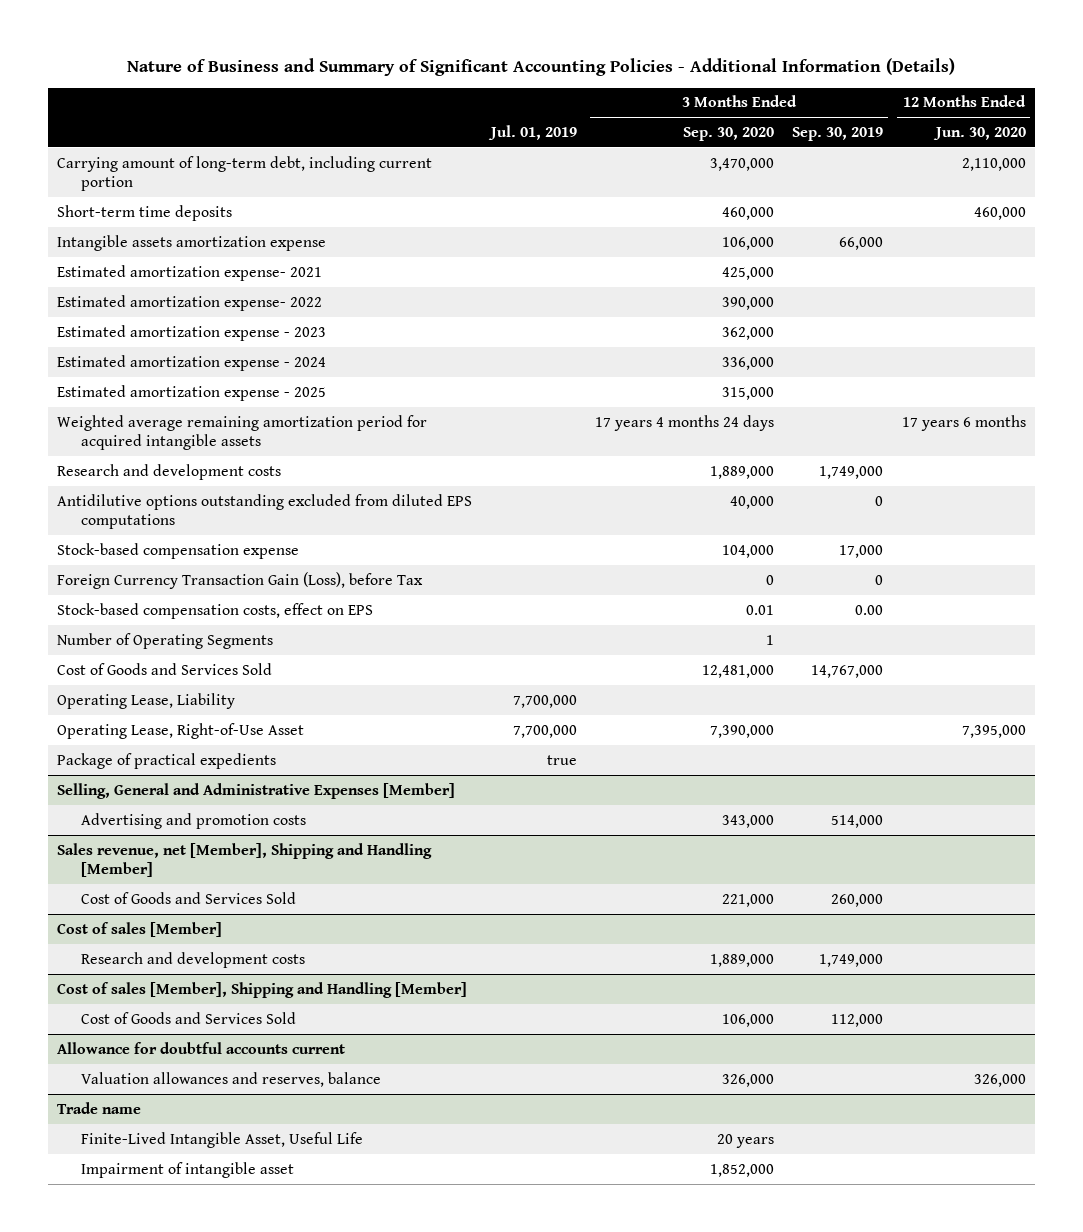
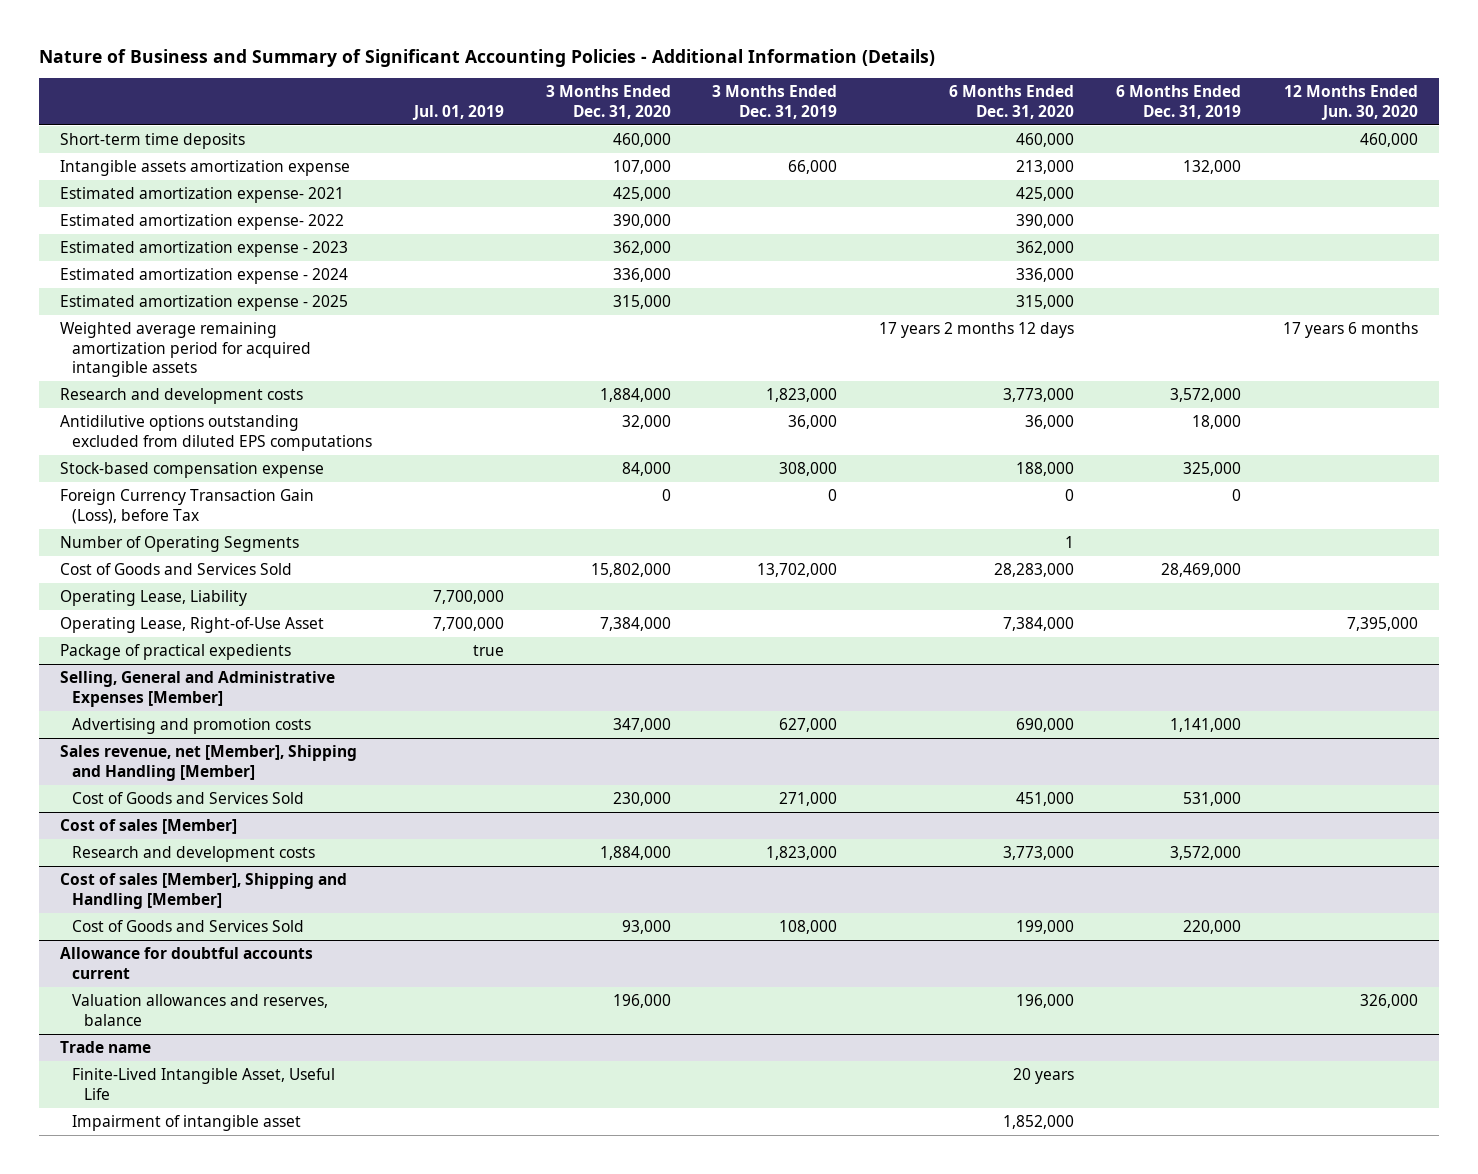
- | Jul. 01, 2019 | 3 Months Ended Sep. 30, 2020 | 3 Months Ended Sep. 30, 2019 | 12 Months Ended Jun. 30, 2020
+ | Jul. 01, 2019 | 3 Months Ended Dec. 31, 2020 | 3 Months Ended Dec. 31, 2019 | 6 Months Ended Dec. 31, 2020 | 6 Months Ended Dec. 31, 2019 | 12 Months Ended Jun. 30, 2020
- Carrying amount of long-term debt, including current portion | | 3,470,000 | | 2,110,000
- Stock-based compensation costs, effect on EPS | | 0.01 | 0.00 |

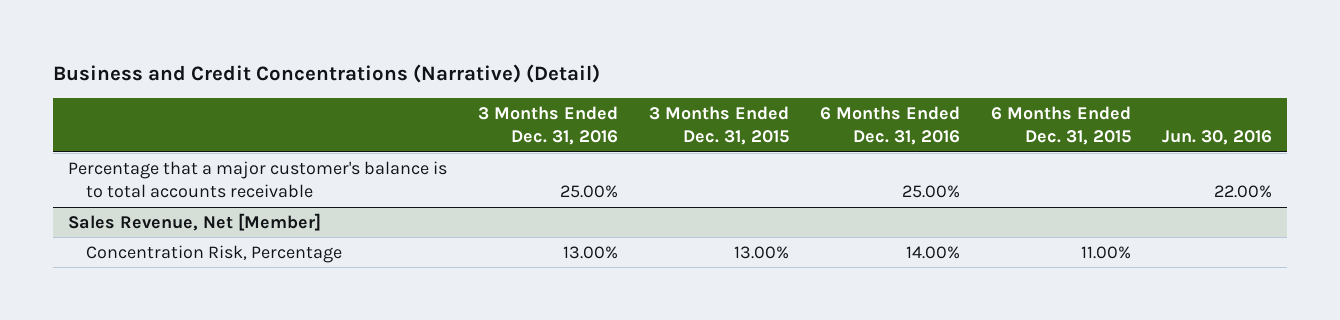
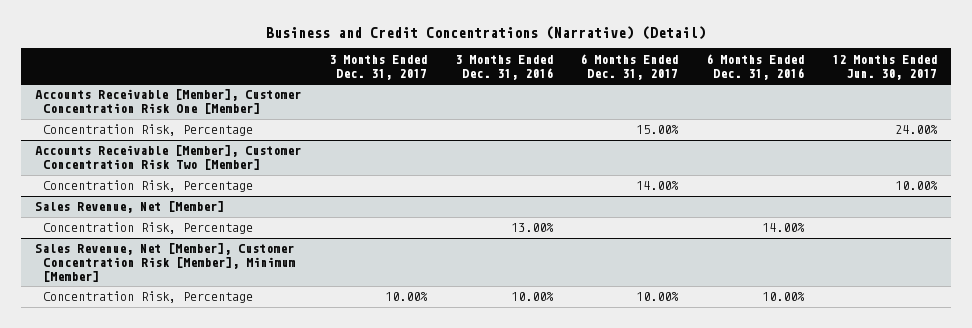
- | 3 Months Ended Dec. 31, 2016 | 3 Months Ended Dec. 31, 2015 | 6 Months Ended Dec. 31, 2016 | 6 Months Ended Dec. 31, 2015 | Jun. 30, 2016
+ | 3 Months Ended Dec. 31, 2017 | 3 Months Ended Dec. 31, 2016 | 6 Months Ended Dec. 31, 2017 | 6 Months Ended Dec. 31, 2016 | 12 Months Ended Jun. 30, 2017
- Percentage that a major customer's balance is to total accounts receivable | 25.00% | | 25.00% | | 22.00%
+ Accounts Receivable [Member], Customer Concentration Risk One [Member]
+ Concentration Risk, Percentage | | | 15.00% | | 24.00%
+ Accounts Receivable [Member], Customer Concentration Risk Two [Member]
+ Concentration Risk, Percentage | | | 14.00% | | 10.00%
+ Sales Revenue, Net [Member], Customer Concentration Risk [Member], Minimum [Member]
+ Concentration Risk, Percentage | 10.00% | 10.00% | 10.00% | 10.00% |

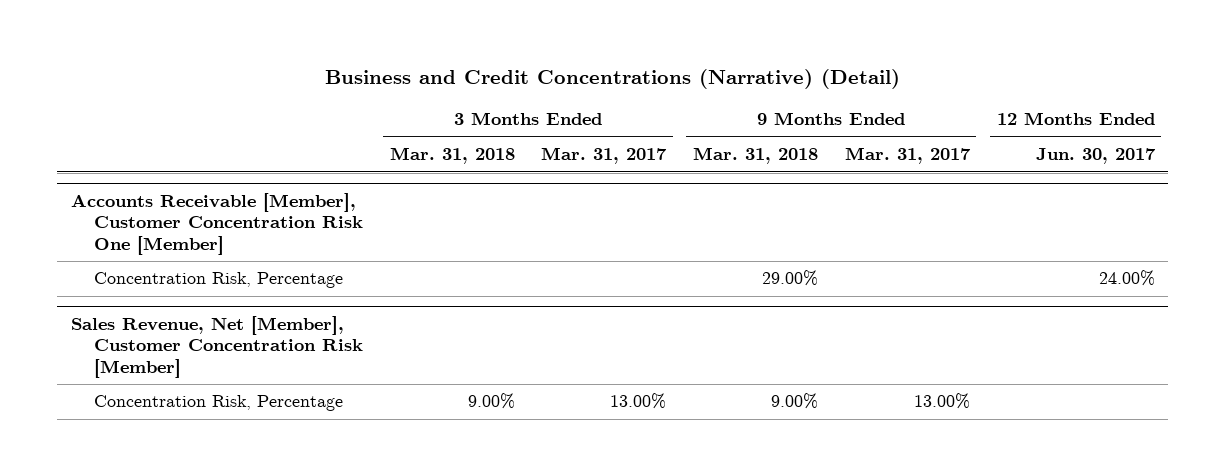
- | 3 Months Ended Dec. 31, 2017 | 3 Months Ended Dec. 31, 2016 | 6 Months Ended Dec. 31, 2017 | 6 Months Ended Dec. 31, 2016 | 12 Months Ended Jun. 30, 2017
+ | 3 Months Ended Mar. 31, 2018 | 3 Months Ended Mar. 31, 2017 | 9 Months Ended Mar. 31, 2018 | 9 Months Ended Mar. 31, 2017 | 12 Months Ended Jun. 30, 2017
- Accounts Receivable [Member], Customer Concentration Risk Two [Member]
- Concentration Risk, Percentage | | | 14.00% | | 10.00%
- Sales Revenue, Net [Member]
- Concentration Risk, Percentage | | 13.00% | | 14.00% |
- Sales Revenue, Net [Member], Customer Concentration Risk [Member], Minimum [Member]
+ Sales Revenue, Net [Member], Customer Concentration Risk [Member]

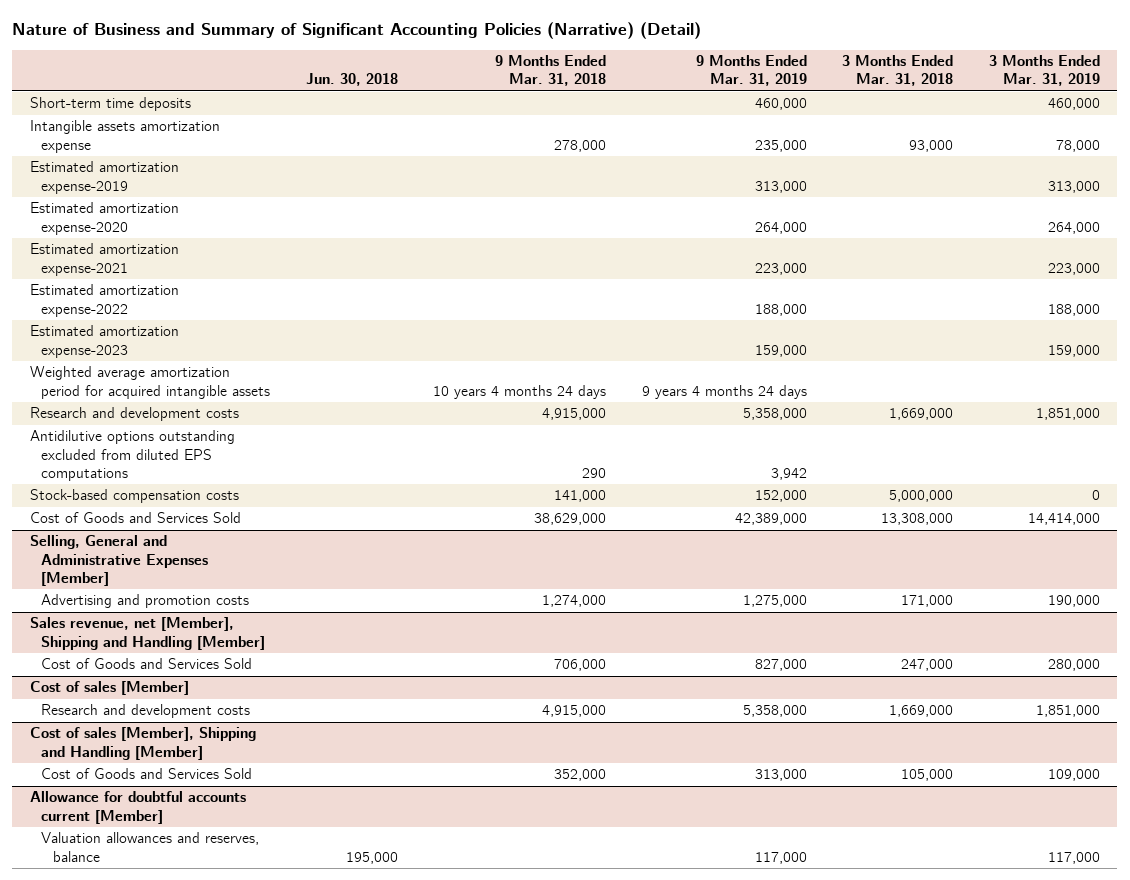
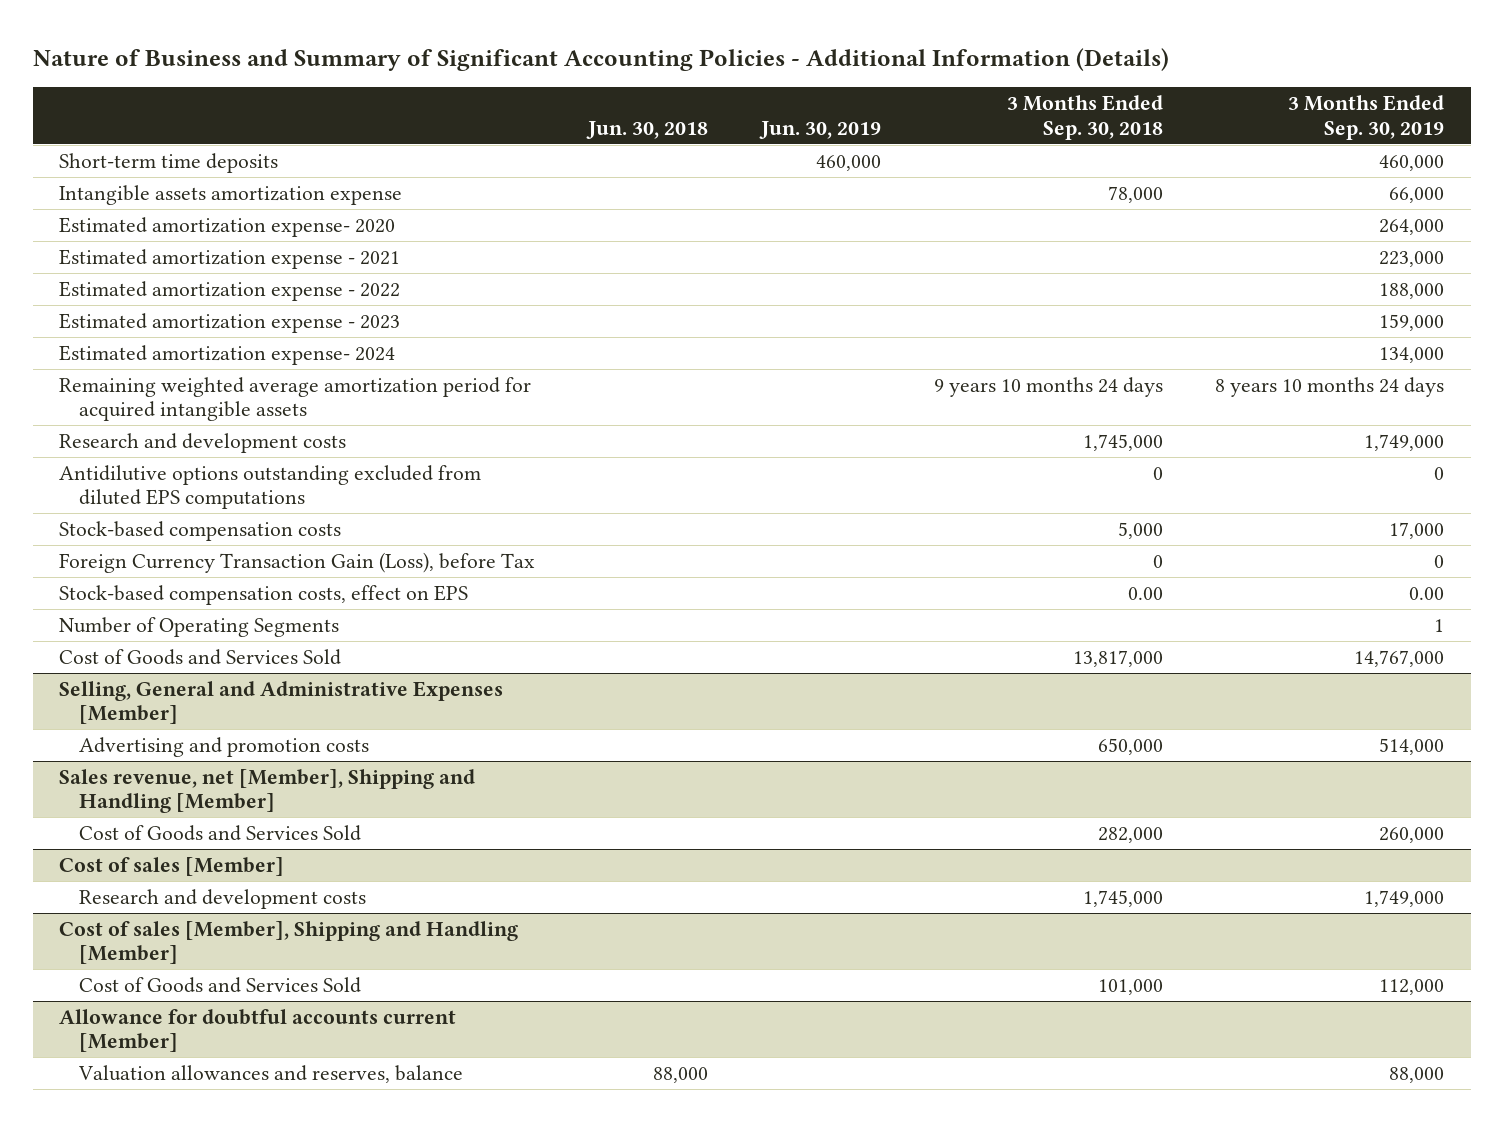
- Nature of Business and Summary of Significant Accounting Policies (Narrative) (Detail)
+ Nature of Business and Summary of Significant Accounting Policies - Additional Information (Details)
- | Jun. 30, 2018 | 9 Months Ended Mar. 31, 2018 | 9 Months Ended Mar. 31, 2019 | 3 Months Ended Mar. 31, 2018 | 3 Months Ended Mar. 31, 2019
+ | Jun. 30, 2018 | Jun. 30, 2019 | 3 Months Ended Sep. 30, 2018 | 3 Months Ended Sep. 30, 2019
- Estimated amortization expense-2019 | | | 313,000 | | 313,000
- Estimated amortization expense-2020 | | | 264,000 | | 264,000
- Estimated amortization expense-2021 | | | 223,000 | | 223,000
- Estimated amortization expense-2022 | | | 188,000 | | 188,000
- Estimated amortization expense-2023 | | | 159,000 | | 159,000
- Weighted average amortization period for acquired intangible assets | | 10 years 4 months 24 days | 9 years 4 months 24 days | |
+ Estimated amortization expense- 2020 | | | | 264,000
+ Estimated amortization expense - 2021 | | | | 223,000
+ Estimated amortization expense - 2022 | | | | 188,000
+ Estimated amortization expense - 2023 | | | | 159,000
+ Estimated amortization expense- 2024 | | | | 134,000
+ Remaining weighted average amortization period for acquired intangible assets | | | 9 years 10 months 24 days | 8 years 10 months 24 days
+ Foreign Currency Transaction Gain (Loss), before Tax | | | 0 | 0
+ Stock-based compensation costs, effect on EPS | | | 0.00 | 0.00
+ Number of Operating Segments | | | | 1
@ Allowance for doubtful accounts current [Member]
- Valuation allowances and reserves, balance | 195,000 | | 117,000 | | 117,000
+ Valuation allowances and reserves, balance | 88,000 | | | 88,000

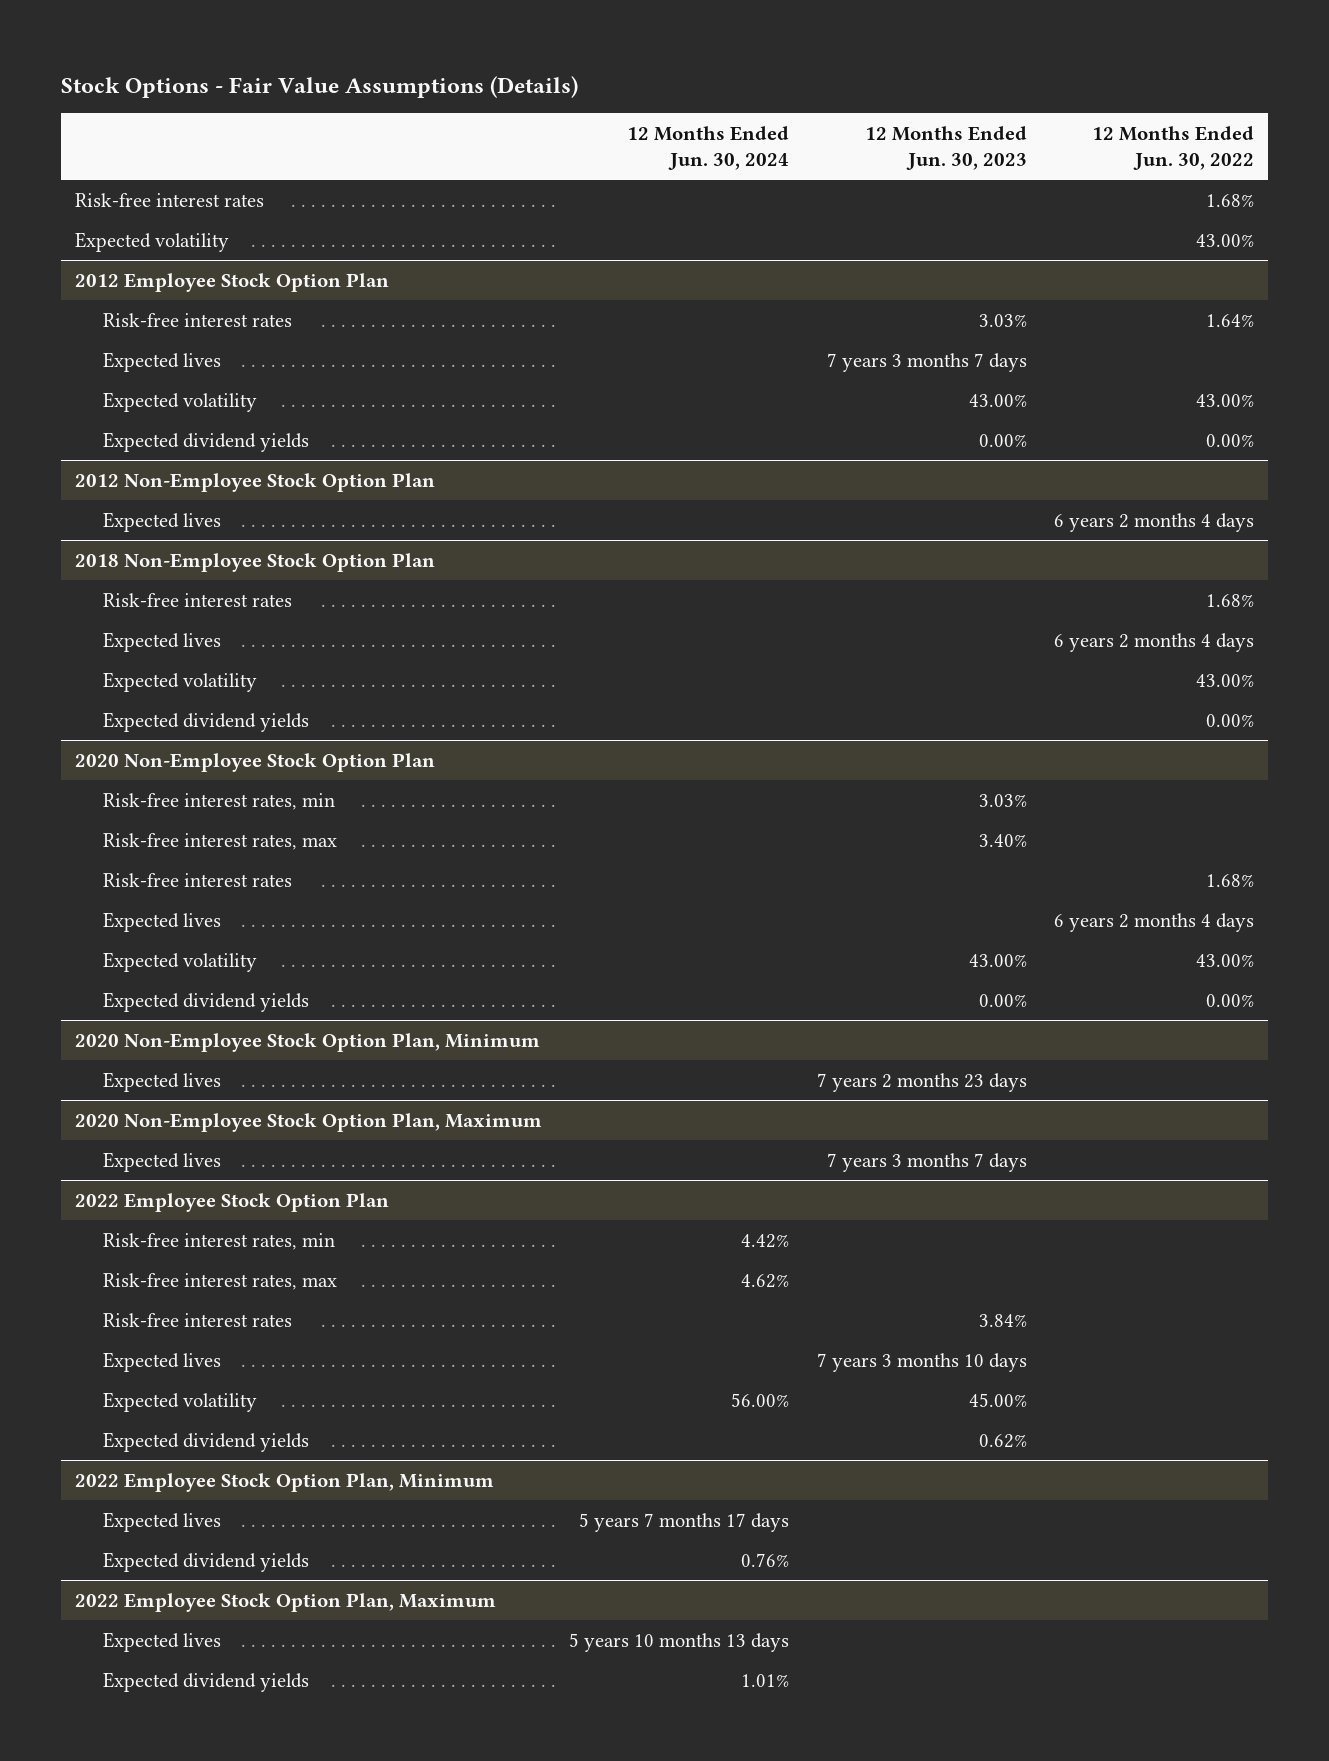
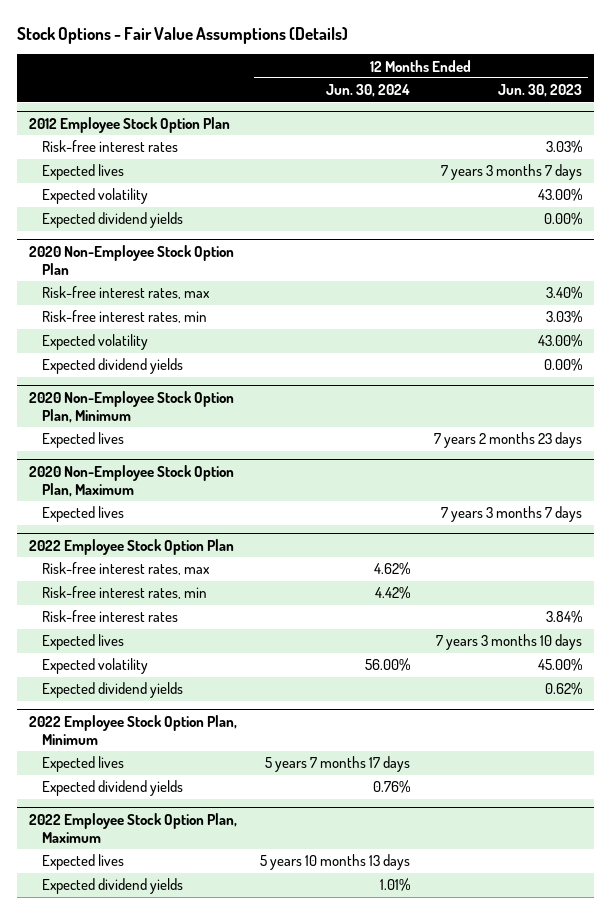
- | 12 Months Ended Jun. 30, 2024 | 12 Months Ended Jun. 30, 2023 | 12 Months Ended Jun. 30, 2022
+ | 12 Months Ended Jun. 30, 2024 | 12 Months Ended Jun. 30, 2023
- Risk-free interest rates | | | 1.68%
- Expected volatility | | | 43.00%
- 2012 Non-Employee Stock Option Plan
- Expected lives | | | 6 years 2 months 4 days
- 2018 Non-Employee Stock Option Plan
- Risk-free interest rates | | | 1.68%
- Expected lives | | | 6 years 2 months 4 days
- Expected volatility | | | 43.00%
- Expected dividend yields | | | 0.00%
@ 2020 Non-Employee Stock Option Plan
- Risk-free interest rates | | | 1.68%
- Expected lives | | | 6 years 2 months 4 days
moved down: Risk-free interest rates, min | | 3.03%
@ 2022 Employee Stock Option Plan
moved down: Risk-free interest rates, min | 4.42% |

